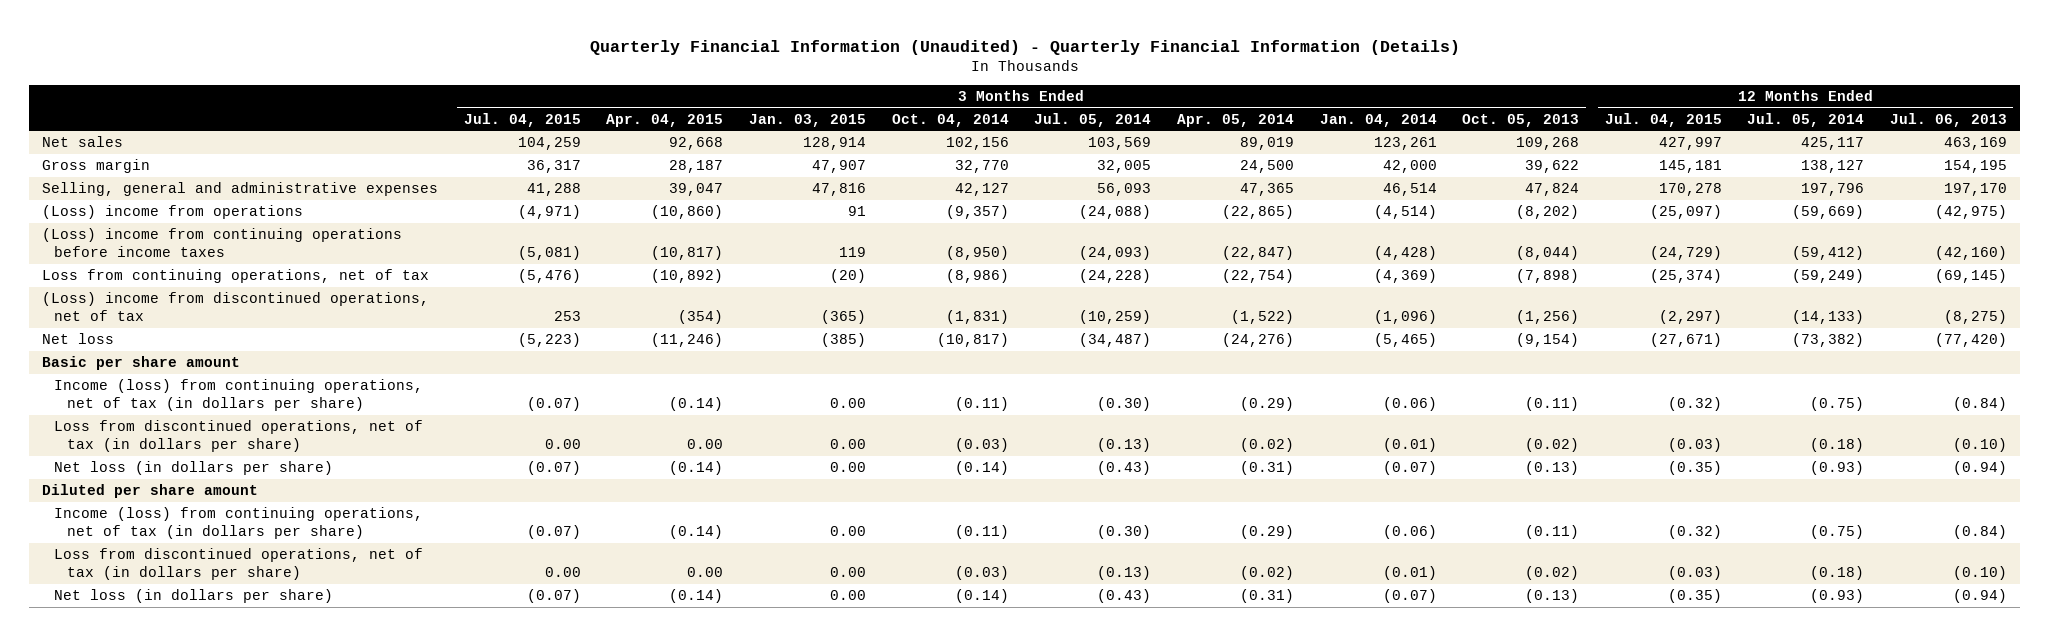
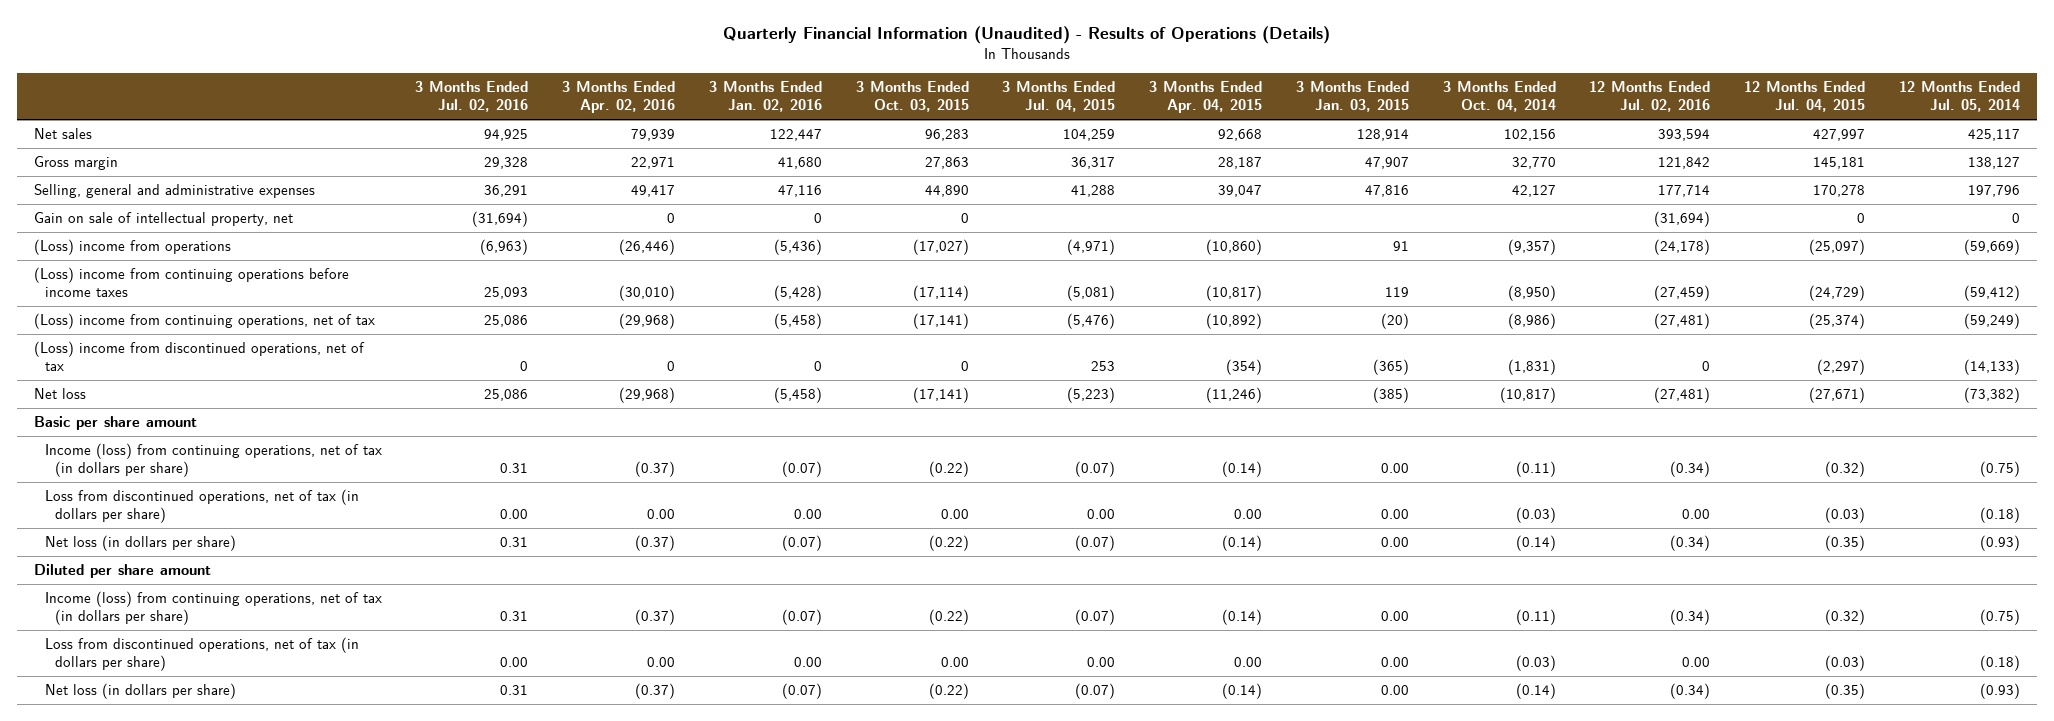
- Quarterly Financial Information (Unaudited) - Quarterly Financial Information (Details)
+ Quarterly Financial Information (Unaudited) - Results of Operations (Details)
- | 3 Months Ended Jul. 04, 2015 | 3 Months Ended Apr. 04, 2015 | 3 Months Ended Jan. 03, 2015 | 3 Months Ended Oct. 04, 2014 | 3 Months Ended Jul. 05, 2014 | 3 Months Ended Apr. 05, 2014 | 3 Months Ended Jan. 04, 2014 | 3 Months Ended Oct. 05, 2013 | 12 Months Ended Jul. 04, 2015 | 12 Months Ended Jul. 05, 2014 | 12 Months Ended Jul. 06, 2013
+ | 3 Months Ended Jul. 02, 2016 | 3 Months Ended Apr. 02, 2016 | 3 Months Ended Jan. 02, 2016 | 3 Months Ended Oct. 03, 2015 | 3 Months Ended Jul. 04, 2015 | 3 Months Ended Apr. 04, 2015 | 3 Months Ended Jan. 03, 2015 | 3 Months Ended Oct. 04, 2014 | 12 Months Ended Jul. 02, 2016 | 12 Months Ended Jul. 04, 2015 | 12 Months Ended Jul. 05, 2014
+ Gain on sale of intellectual property, net | (31,694) | 0 | 0 | 0 | | | | | (31,694) | 0 | 0
- Loss from continuing operations, net of tax | (5,476) | (10,892) | (20) | (8,986) | (24,228) | (22,754) | (4,369) | (7,898) | (25,374) | (59,249) | (69,145)
+ (Loss) income from continuing operations, net of tax | 25,086 | (29,968) | (5,458) | (17,141) | (5,476) | (10,892) | (20) | (8,986) | (27,481) | (25,374) | (59,249)

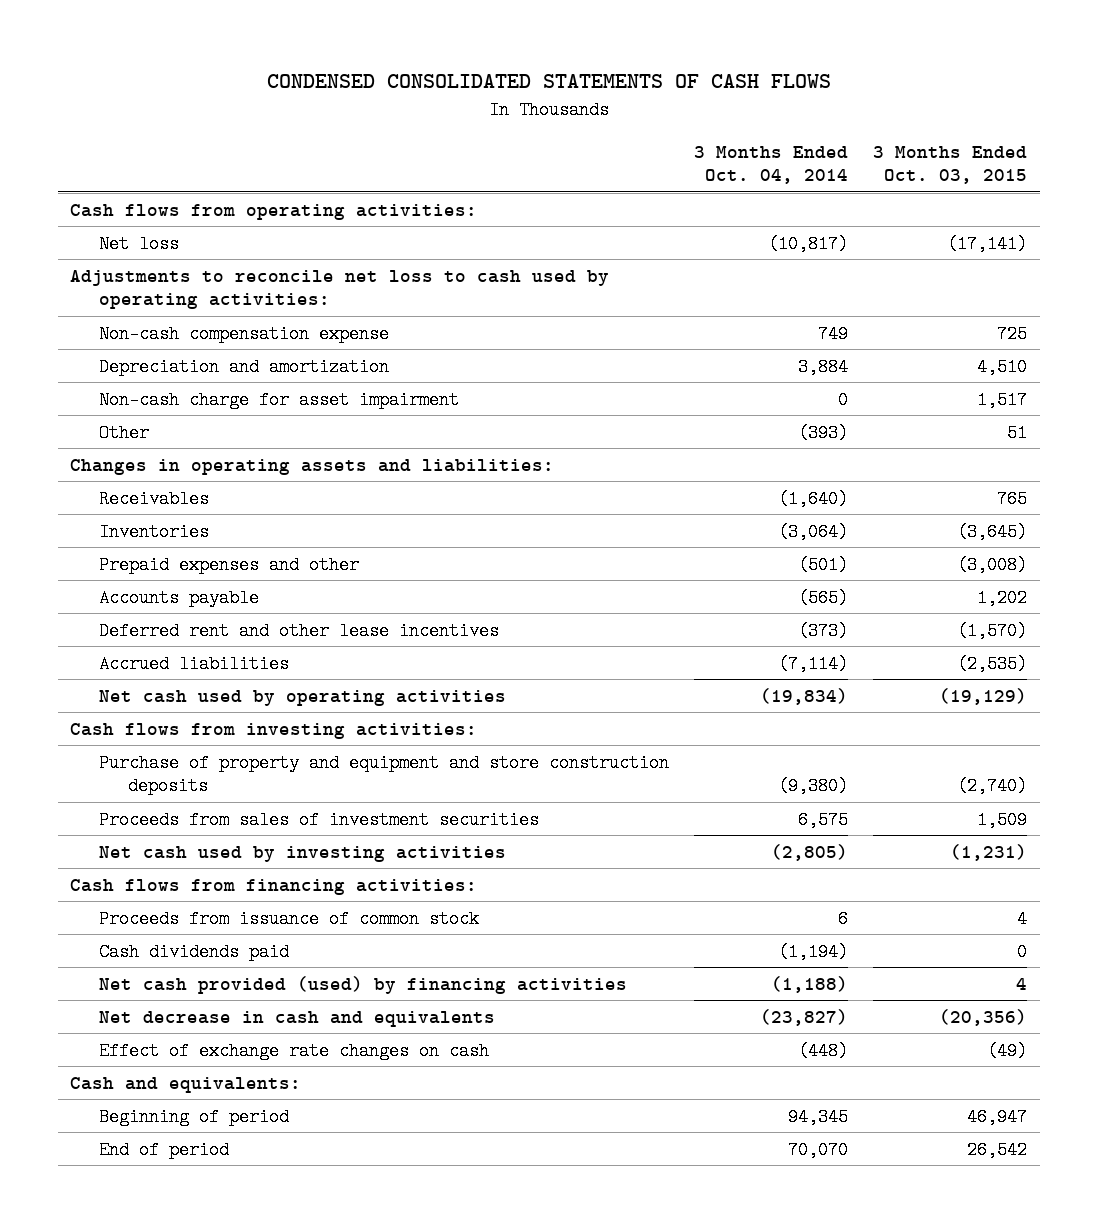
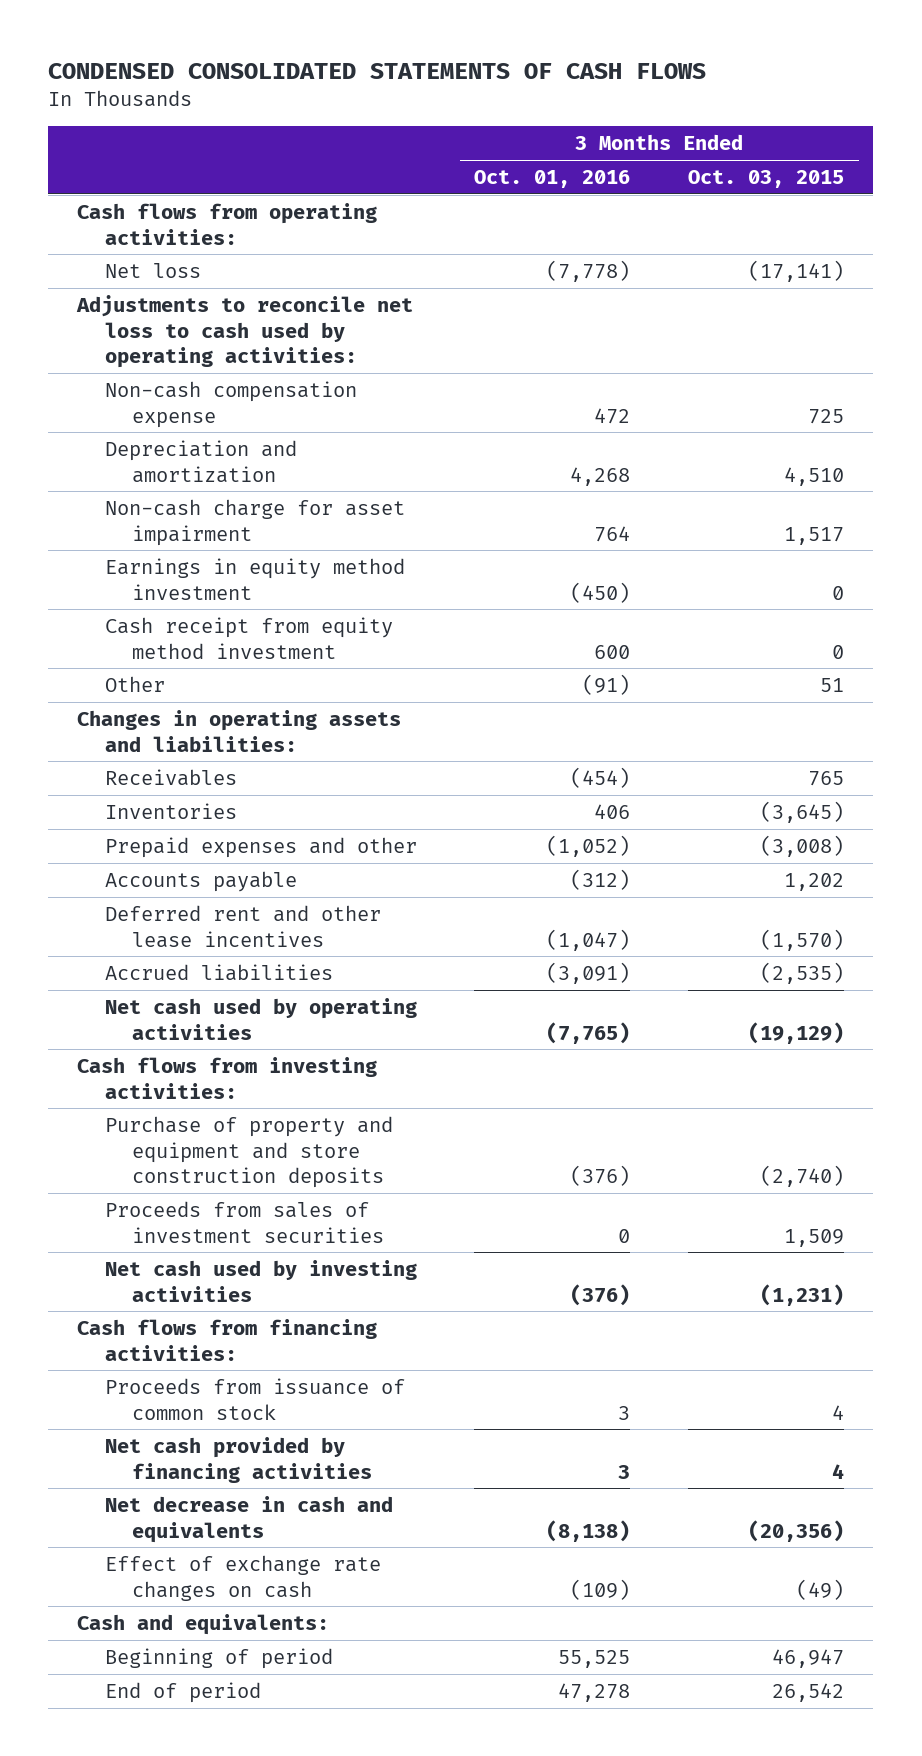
- | 3 Months Ended Oct. 04, 2014 | 3 Months Ended Oct. 03, 2015
+ | 3 Months Ended Oct. 01, 2016 | 3 Months Ended Oct. 03, 2015
+ Earnings in equity method investment | (450) | 0
+ Cash receipt from equity method investment | 600 | 0
- Cash dividends paid | (1,194) | 0
- Net cash provided (used) by financing activities | (1,188) | 4
+ Net cash provided by financing activities | 3 | 4

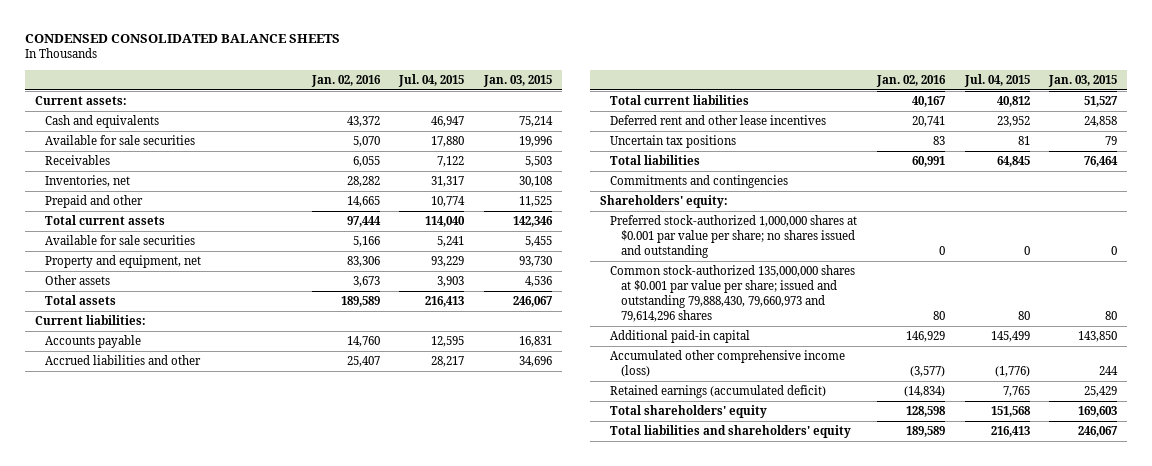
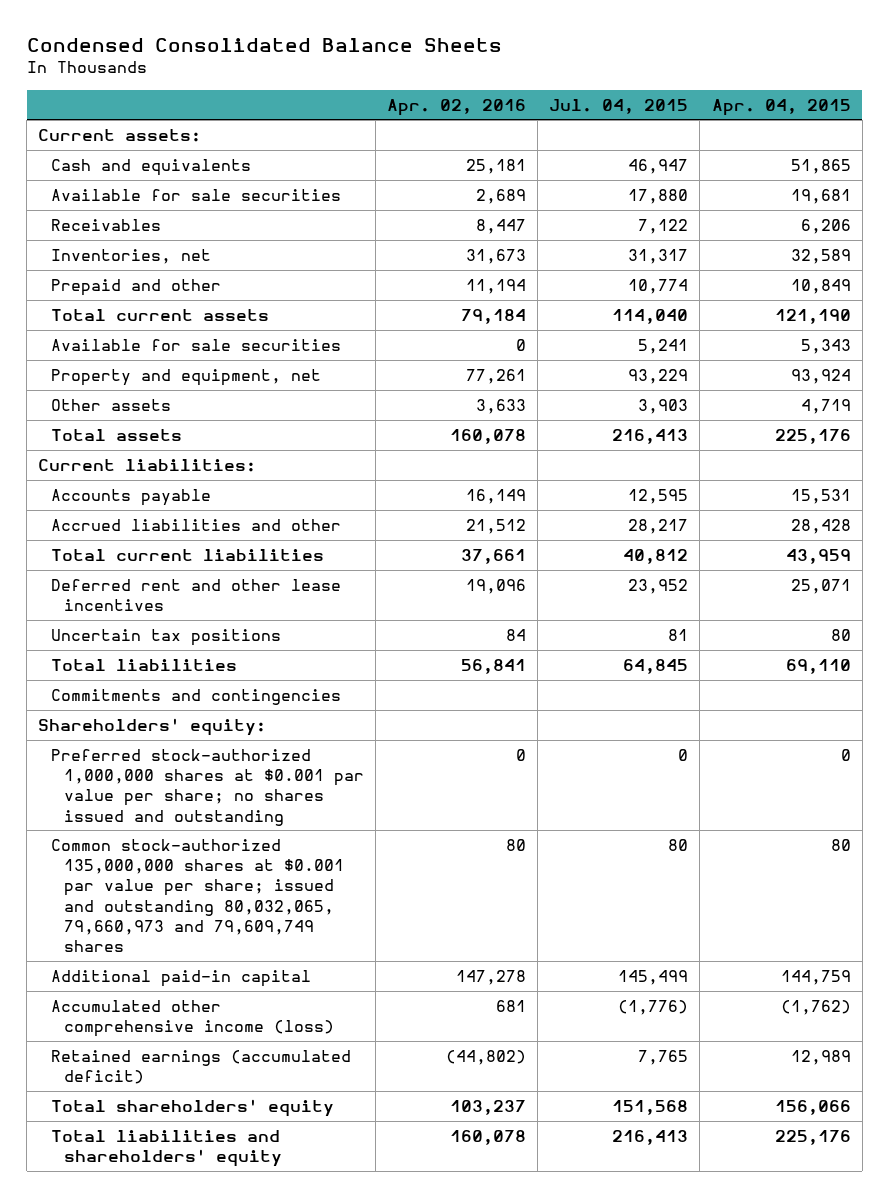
- CONDENSED CONSOLIDATED BALANCE SHEETS
+ Condensed Consolidated Balance Sheets
- | Jan. 02, 2016 | Jul. 04, 2015 | Jan. 03, 2015
+ | Apr. 02, 2016 | Jul. 04, 2015 | Apr. 04, 2015
- Common stock-authorized 135,000,000 shares at $0.001 par value per share; issued and outstanding 79,888,430, 79,660,973 and 79,614,296 shares | 80 | 80 | 80
+ Common stock-authorized 135,000,000 shares at $0.001 par value per share; issued and outstanding 80,032,065, 79,660,973 and 79,609,749 shares | 80 | 80 | 80

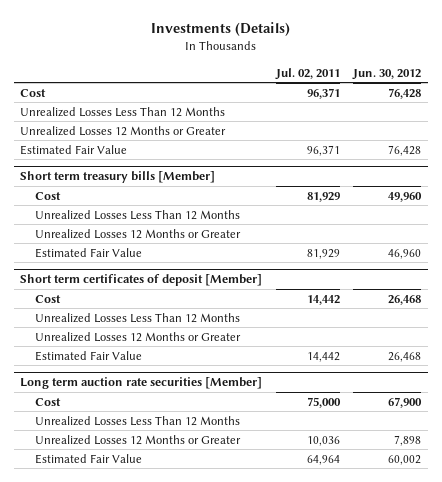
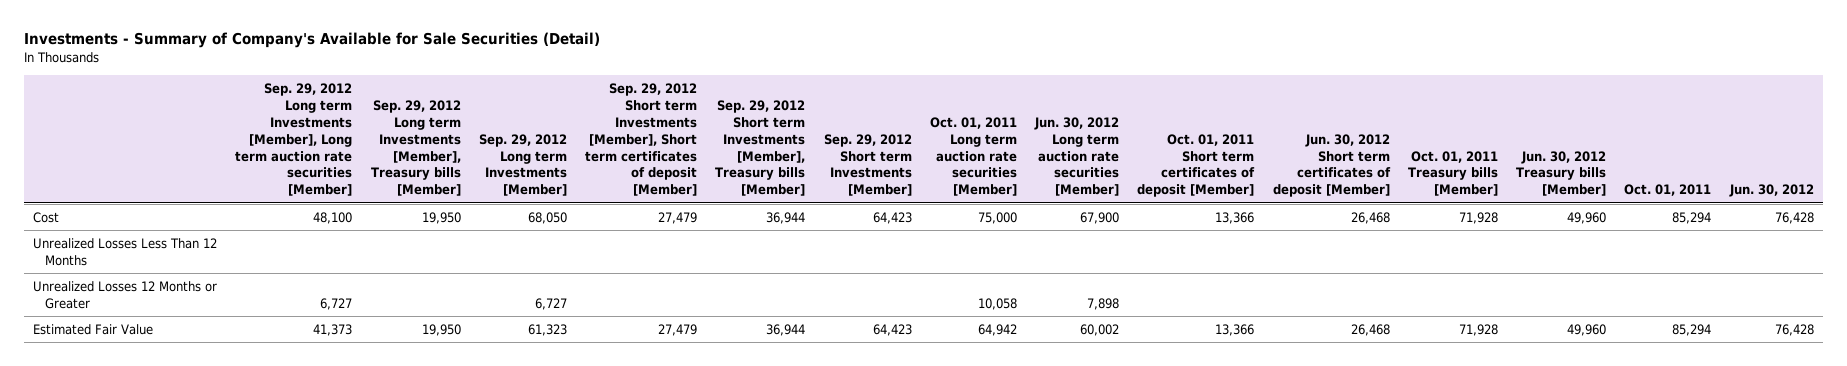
- Investments (Details)
+ Investments - Summary of Company's Available for Sale Securities (Detail)
- | Jul. 02, 2011 | Jun. 30, 2012
+ | Sep. 29, 2012 Long term Investments [Member], Long term auction rate securities [Member] | Sep. 29, 2012 Long term Investments [Member], Treasury bills [Member] | Sep. 29, 2012 Long term Investments [Member] | Sep. 29, 2012 Short term Investments [Member], Short term certificates of deposit [Member] | Sep. 29, 2012 Short term Investments [Member], Treasury bills [Member] | Sep. 29, 2012 Short term Investments [Member] | Oct. 01, 2011 Long term auction rate securities [Member] | Jun. 30, 2012 Long term auction rate securities [Member] | Oct. 01, 2011 Short term certificates of deposit [Member] | Jun. 30, 2012 Short term certificates of deposit [Member] | Oct. 01, 2011 Treasury bills [Member] | Jun. 30, 2012 Treasury bills [Member] | Oct. 01, 2011 | Jun. 30, 2012
- Short term treasury bills [Member]
- Cost | 81,929 | 49,960
- Unrealized Losses Less Than 12 Months
- Unrealized Losses 12 Months or Greater
- Estimated Fair Value | 81,929 | 46,960
- Short term certificates of deposit [Member]
- Cost | 14,442 | 26,468
- Unrealized Losses Less Than 12 Months
- Unrealized Losses 12 Months or Greater
- Estimated Fair Value | 14,442 | 26,468
- Long term auction rate securities [Member]
- Cost | 75,000 | 67,900
- Unrealized Losses Less Than 12 Months
- Unrealized Losses 12 Months or Greater | 10,036 | 7,898
- Estimated Fair Value | 64,964 | 60,002

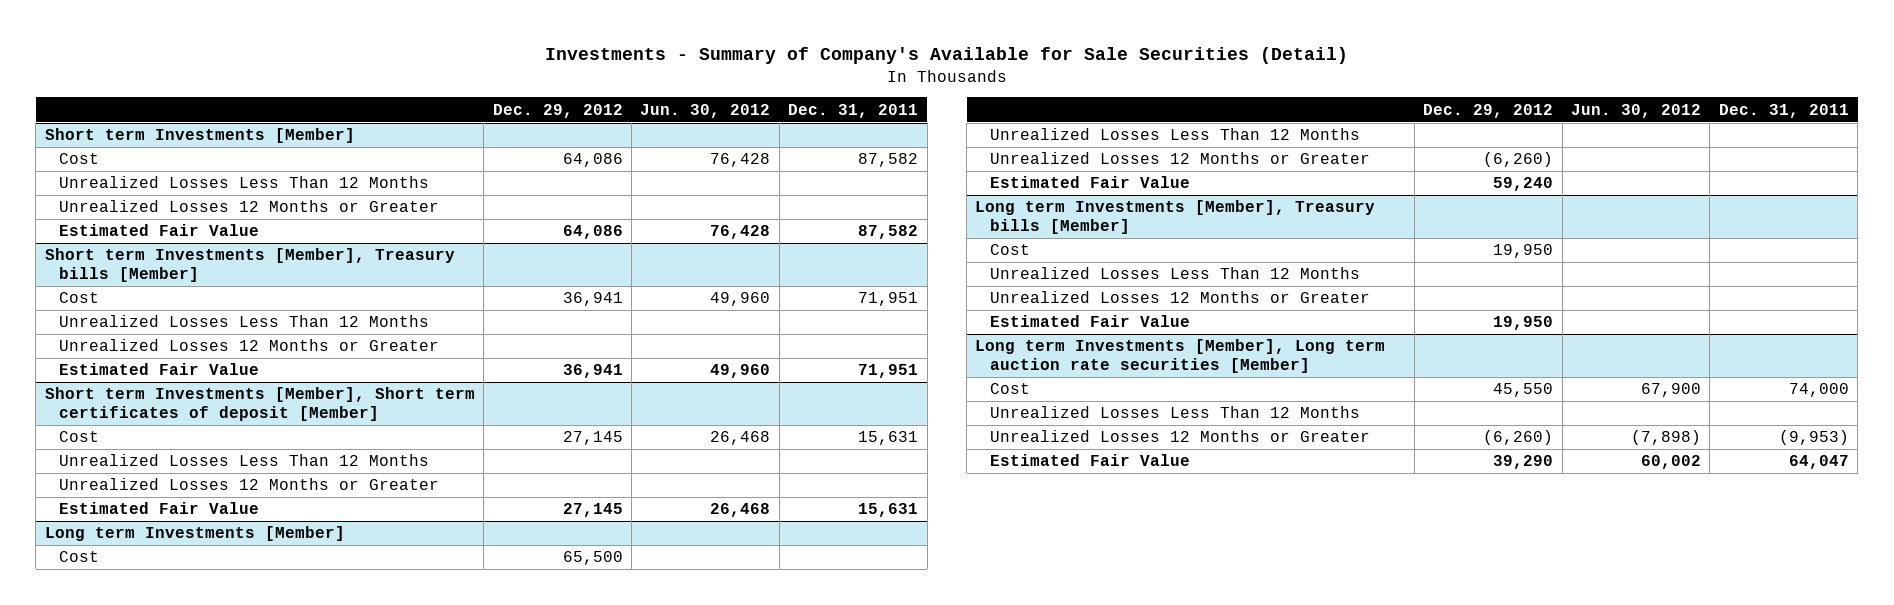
- | Sep. 29, 2012 Long term Investments [Member], Long term auction rate securities [Member] | Sep. 29, 2012 Long term Investments [Member], Treasury bills [Member] | Sep. 29, 2012 Long term Investments [Member] | Sep. 29, 2012 Short term Investments [Member], Short term certificates of deposit [Member] | Sep. 29, 2012 Short term Investments [Member], Treasury bills [Member] | Sep. 29, 2012 Short term Investments [Member] | Oct. 01, 2011 Long term auction rate securities [Member] | Jun. 30, 2012 Long term auction rate securities [Member] | Oct. 01, 2011 Short term certificates of deposit [Member] | Jun. 30, 2012 Short term certificates of deposit [Member] | Oct. 01, 2011 Treasury bills [Member] | Jun. 30, 2012 Treasury bills [Member] | Oct. 01, 2011 | Jun. 30, 2012
+ | Dec. 29, 2012 | Jun. 30, 2012 | Dec. 31, 2011
+ Short term Investments [Member]
+ Short term Investments [Member], Treasury bills [Member]
+ Cost | 36,941 | 49,960 | 71,951
+ Unrealized Losses Less Than 12 Months
+ Unrealized Losses 12 Months or Greater
+ Estimated Fair Value | 36,941 | 49,960 | 71,951
+ Short term Investments [Member], Short term certificates of deposit [Member]
+ Cost | 27,145 | 26,468 | 15,631
+ Unrealized Losses Less Than 12 Months
+ Unrealized Losses 12 Months or Greater
+ Estimated Fair Value | 27,145 | 26,468 | 15,631
+ Long term Investments [Member]
+ Cost | 65,500 | |
+ Unrealized Losses Less Than 12 Months
+ Unrealized Losses 12 Months or Greater | (6,260) | |
+ Estimated Fair Value | 59,240 | |
+ Long term Investments [Member], Treasury bills [Member]
+ Cost | 19,950 | |
+ Unrealized Losses Less Than 12 Months
+ Unrealized Losses 12 Months or Greater
+ Estimated Fair Value | 19,950 | |
+ Long term Investments [Member], Long term auction rate securities [Member]
+ Cost | 45,550 | 67,900 | 74,000
+ Unrealized Losses Less Than 12 Months
+ Unrealized Losses 12 Months or Greater | (6,260) | (7,898) | (9,953)
+ Estimated Fair Value | 39,290 | 60,002 | 64,047

